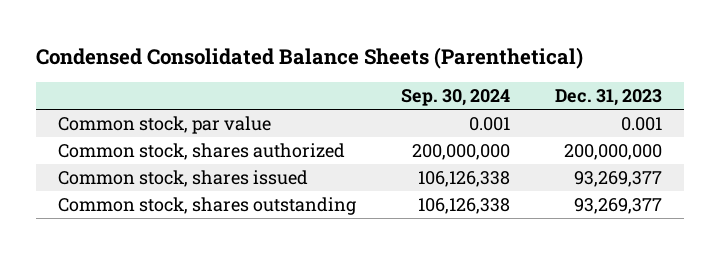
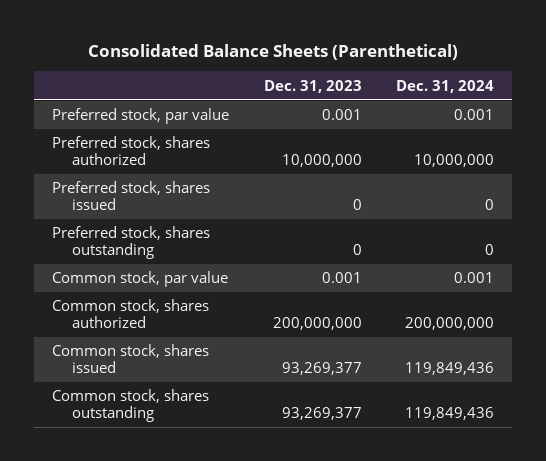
- Condensed Consolidated Balance Sheets (Parenthetical)
+ Consolidated Balance Sheets (Parenthetical)
- | Sep. 30, 2024 | Dec. 31, 2023
+ | Dec. 31, 2023 | Dec. 31, 2024
+ Preferred stock, par value | 0.001 | 0.001
+ Preferred stock, shares authorized | 10,000,000 | 10,000,000
+ Preferred stock, shares issued | 0 | 0
+ Preferred stock, shares outstanding | 0 | 0

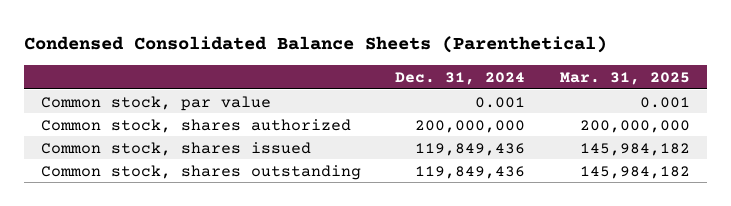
- Consolidated Balance Sheets (Parenthetical)
+ Condensed Consolidated Balance Sheets (Parenthetical)
- | Dec. 31, 2023 | Dec. 31, 2024
+ | Dec. 31, 2024 | Mar. 31, 2025
- Preferred stock, par value | 0.001 | 0.001
- Preferred stock, shares authorized | 10,000,000 | 10,000,000
- Preferred stock, shares issued | 0 | 0
- Preferred stock, shares outstanding | 0 | 0

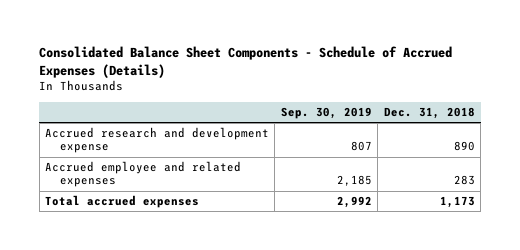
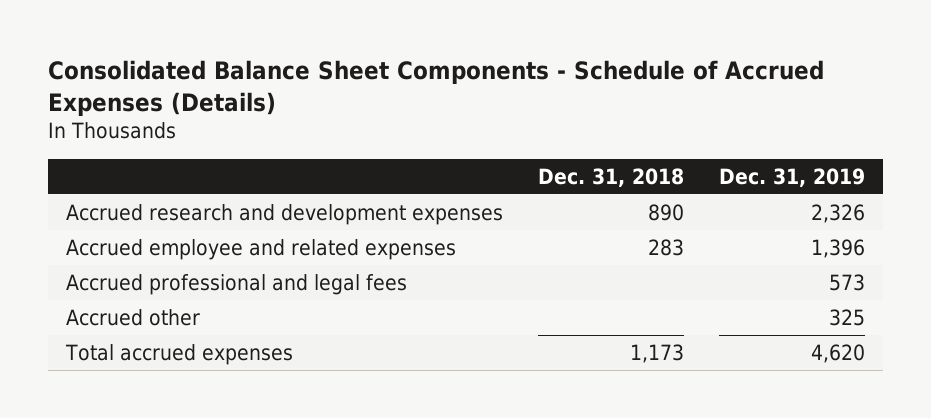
- | Sep. 30, 2019 | Dec. 31, 2018
+ | Dec. 31, 2018 | Dec. 31, 2019
- Accrued research and development expense | 807 | 890
+ Accrued research and development expenses | 890 | 2,326
+ Accrued professional and legal fees | | 573
+ Accrued other | | 325

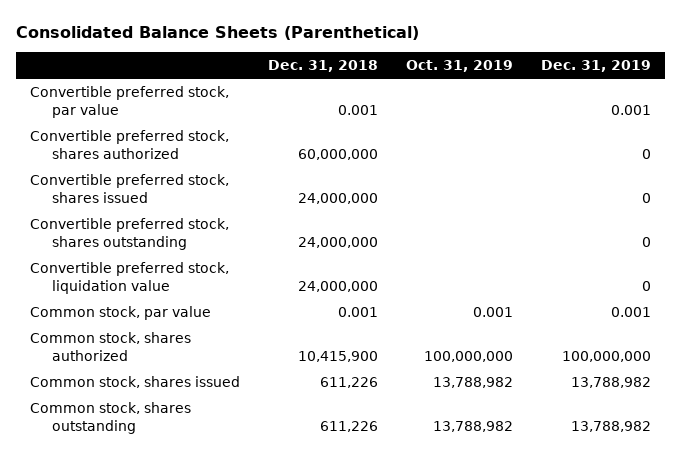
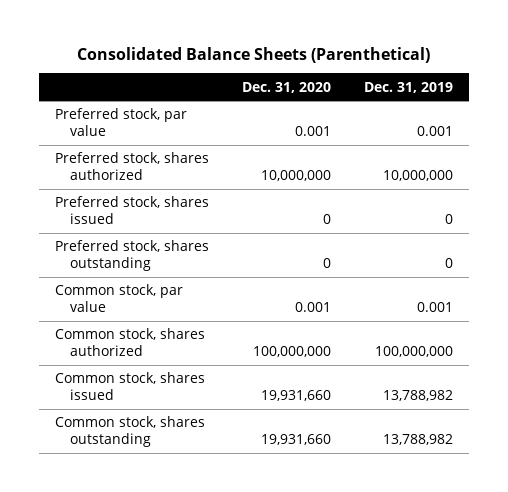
- | Dec. 31, 2018 | Oct. 31, 2019 | Dec. 31, 2019
+ | Dec. 31, 2020 | Dec. 31, 2019
- Convertible preferred stock, par value | 0.001 | | 0.001
- Convertible preferred stock, shares authorized | 60,000,000 | | 0
- Convertible preferred stock, shares issued | 24,000,000 | | 0
- Convertible preferred stock, shares outstanding | 24,000,000 | | 0
- Convertible preferred stock, liquidation value | 24,000,000 | | 0
+ Preferred stock, par value | 0.001 | 0.001
+ Preferred stock, shares authorized | 10,000,000 | 10,000,000
+ Preferred stock, shares issued | 0 | 0
+ Preferred stock, shares outstanding | 0 | 0

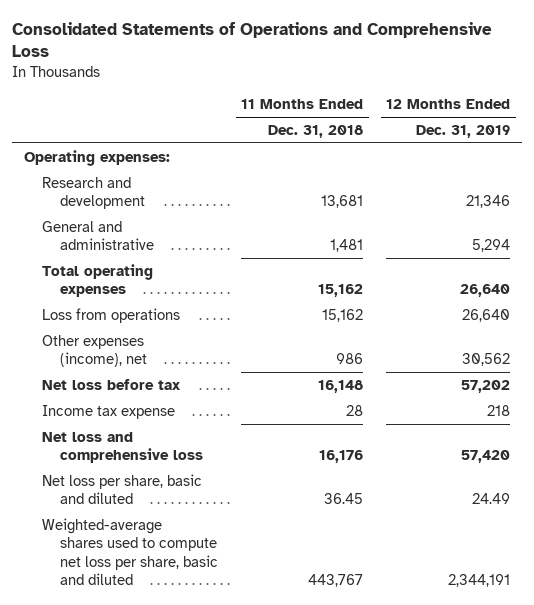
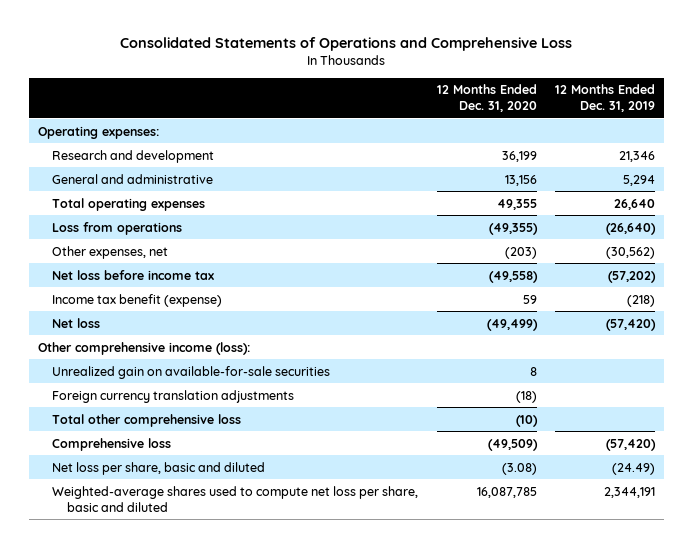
- | 11 Months Ended Dec. 31, 2018 | 12 Months Ended Dec. 31, 2019
+ | 12 Months Ended Dec. 31, 2020 | 12 Months Ended Dec. 31, 2019
- Loss from operations | 15,162 | 26,640
- Other expenses (income), net | 986 | 30,562
- Net loss before tax | 16,148 | 57,202
- Income tax expense | 28 | 218
- Net loss and comprehensive loss | 16,176 | 57,420
- Net loss per share, basic and diluted | 36.45 | 24.49
+ Loss from operations | (49,355) | (26,640)
+ Other expenses, net | (203) | (30,562)
+ Net loss before income tax | (49,558) | (57,202)
+ Income tax benefit (expense) | 59 | (218)
+ Net loss | (49,499) | (57,420)
+ Other comprehensive income (loss):
+ Unrealized gain on available-for-sale securities | 8 |
+ Foreign currency translation adjustments | (18) |
+ Total other comprehensive loss | (10) |
+ Comprehensive loss | (49,509) | (57,420)
+ Net loss per share, basic and diluted | (3.08) | (24.49)

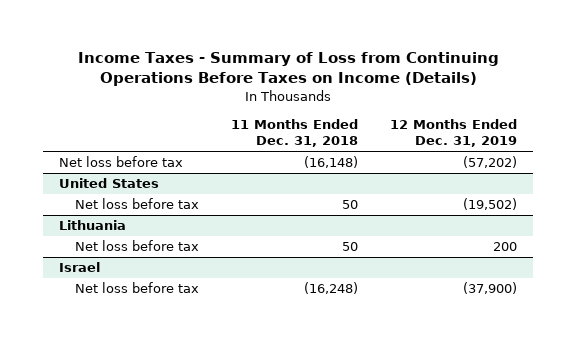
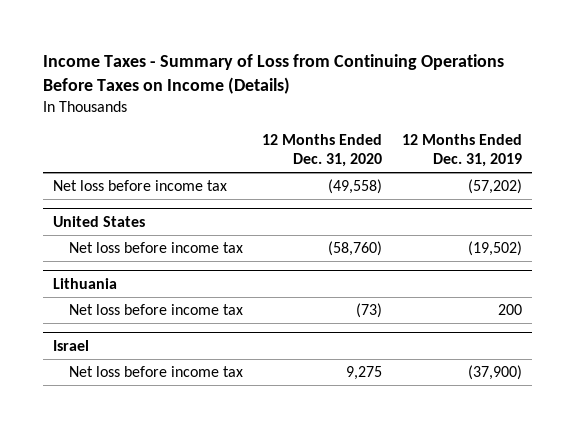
- | 11 Months Ended Dec. 31, 2018 | 12 Months Ended Dec. 31, 2019
+ | 12 Months Ended Dec. 31, 2020 | 12 Months Ended Dec. 31, 2019
- Net loss before tax | (16,148) | (57,202)
+ Net loss before income tax | (49,558) | (57,202)
@ United States
- Net loss before tax | 50 | (19,502)
+ Net loss before income tax | (58,760) | (19,502)
@ Lithuania
- Net loss before tax | 50 | 200
+ Net loss before income tax | (73) | 200
@ Israel
- Net loss before tax | (16,248) | (37,900)
+ Net loss before income tax | 9,275 | (37,900)

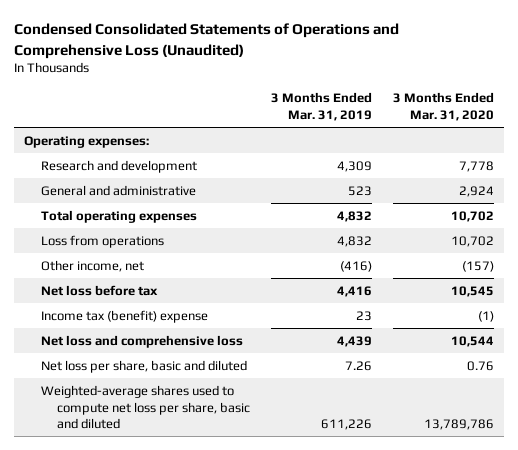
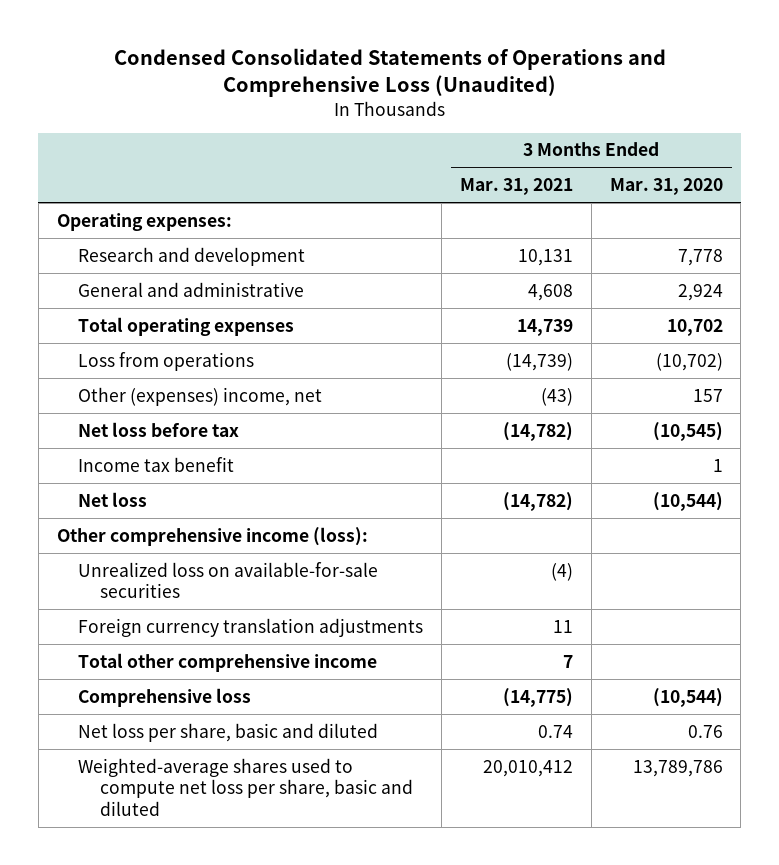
- | 3 Months Ended Mar. 31, 2019 | 3 Months Ended Mar. 31, 2020
+ | 3 Months Ended Mar. 31, 2021 | 3 Months Ended Mar. 31, 2020
- Loss from operations | 4,832 | 10,702
- Other income, net | (416) | (157)
- Net loss before tax | 4,416 | 10,545
- Income tax (benefit) expense | 23 | (1)
- Net loss and comprehensive loss | 4,439 | 10,544
+ Loss from operations | (14,739) | (10,702)
+ Other (expenses) income, net | (43) | 157
+ Net loss before tax | (14,782) | (10,545)
+ Income tax benefit | | 1
+ Net loss | (14,782) | (10,544)
+ Other comprehensive income (loss):
+ Unrealized loss on available-for-sale securities | (4) |
+ Foreign currency translation adjustments | 11 |
+ Total other comprehensive income | 7 |
+ Comprehensive loss | (14,775) | (10,544)

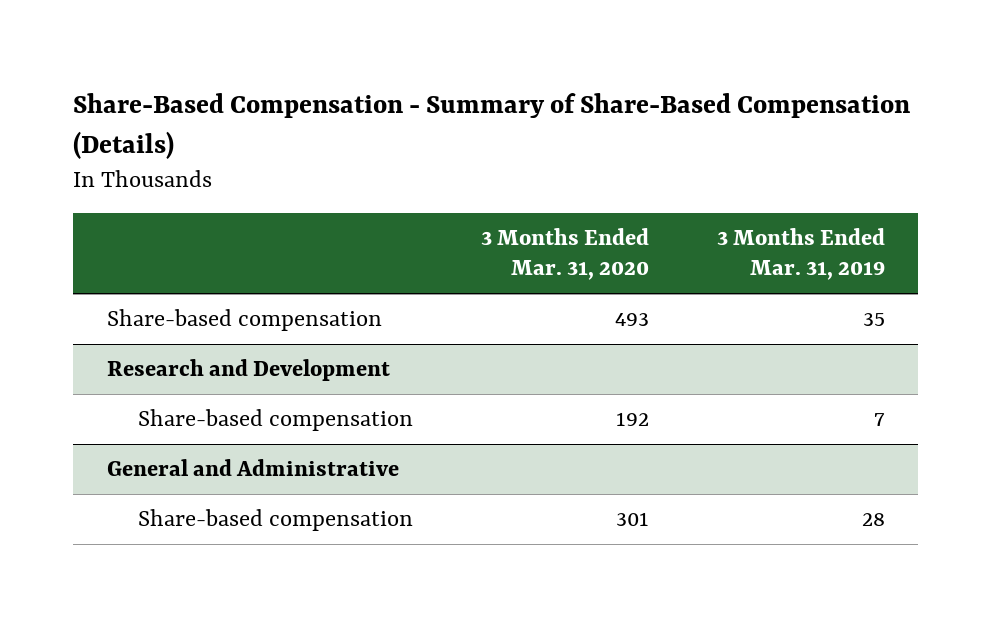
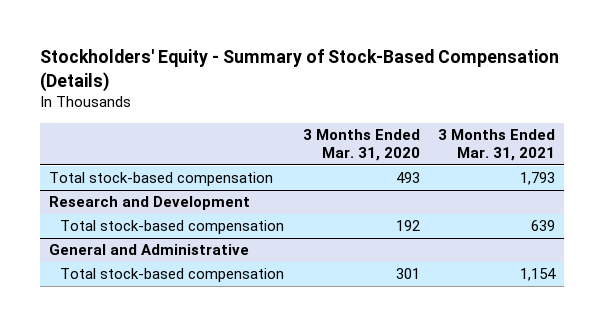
- Share-Based Compensation - Summary of Share-Based Compensation (Details)
+ Stockholders' Equity - Summary of Stock-Based Compensation (Details)
- | 3 Months Ended Mar. 31, 2020 | 3 Months Ended Mar. 31, 2019
+ | 3 Months Ended Mar. 31, 2020 | 3 Months Ended Mar. 31, 2021
- Share-based compensation | 493 | 35
+ Total stock-based compensation | 493 | 1,793
@ Research and Development
- Share-based compensation | 192 | 7
+ Total stock-based compensation | 192 | 639
@ General and Administrative
- Share-based compensation | 301 | 28
+ Total stock-based compensation | 301 | 1,154

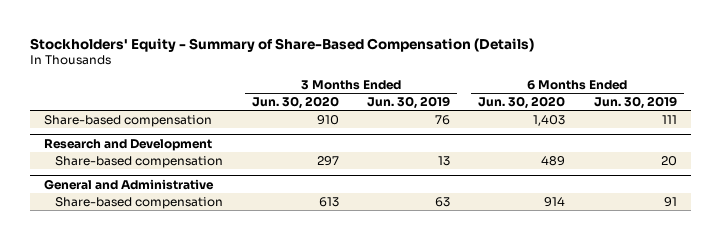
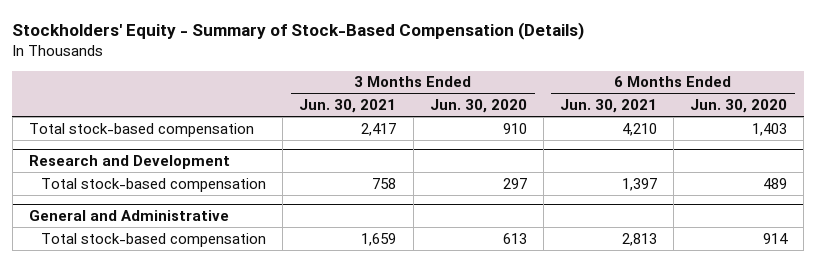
- Stockholders' Equity - Summary of Share-Based Compensation (Details)
+ Stockholders' Equity - Summary of Stock-Based Compensation (Details)
- | 3 Months Ended Jun. 30, 2020 | 3 Months Ended Jun. 30, 2019 | 6 Months Ended Jun. 30, 2020 | 6 Months Ended Jun. 30, 2019
+ | 3 Months Ended Jun. 30, 2021 | 3 Months Ended Jun. 30, 2020 | 6 Months Ended Jun. 30, 2021 | 6 Months Ended Jun. 30, 2020
- Share-based compensation | 910 | 76 | 1,403 | 111
+ Total stock-based compensation | 2,417 | 910 | 4,210 | 1,403
@ Research and Development
- Share-based compensation | 297 | 13 | 489 | 20
+ Total stock-based compensation | 758 | 297 | 1,397 | 489
@ General and Administrative
- Share-based compensation | 613 | 63 | 914 | 91
+ Total stock-based compensation | 1,659 | 613 | 2,813 | 914

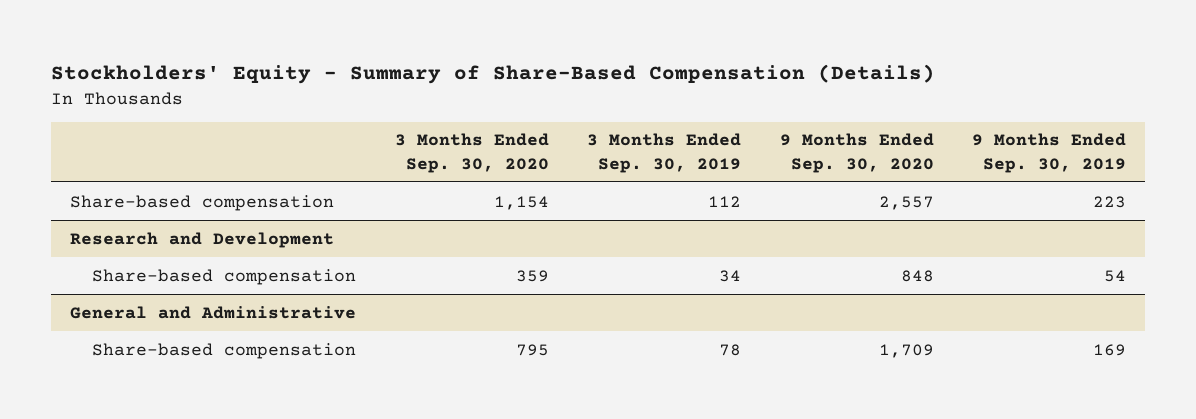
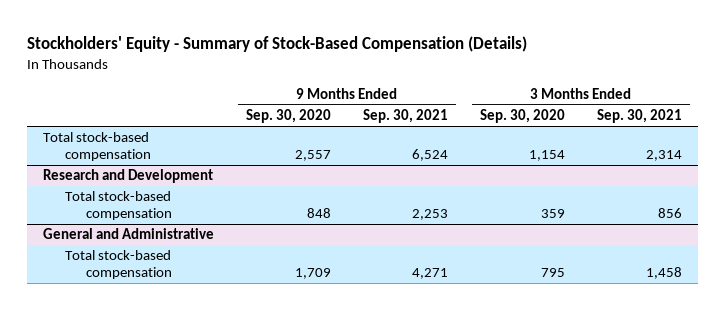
- Stockholders' Equity - Summary of Share-Based Compensation (Details)
+ Stockholders' Equity - Summary of Stock-Based Compensation (Details)
- | 3 Months Ended Sep. 30, 2020 | 3 Months Ended Sep. 30, 2019 | 9 Months Ended Sep. 30, 2020 | 9 Months Ended Sep. 30, 2019
+ | 9 Months Ended Sep. 30, 2020 | 9 Months Ended Sep. 30, 2021 | 3 Months Ended Sep. 30, 2020 | 3 Months Ended Sep. 30, 2021
- Share-based compensation | 1,154 | 112 | 2,557 | 223
+ Total stock-based compensation | 2,557 | 6,524 | 1,154 | 2,314
@ Research and Development
- Share-based compensation | 359 | 34 | 848 | 54
+ Total stock-based compensation | 848 | 2,253 | 359 | 856
@ General and Administrative
- Share-based compensation | 795 | 78 | 1,709 | 169
+ Total stock-based compensation | 1,709 | 4,271 | 795 | 1,458

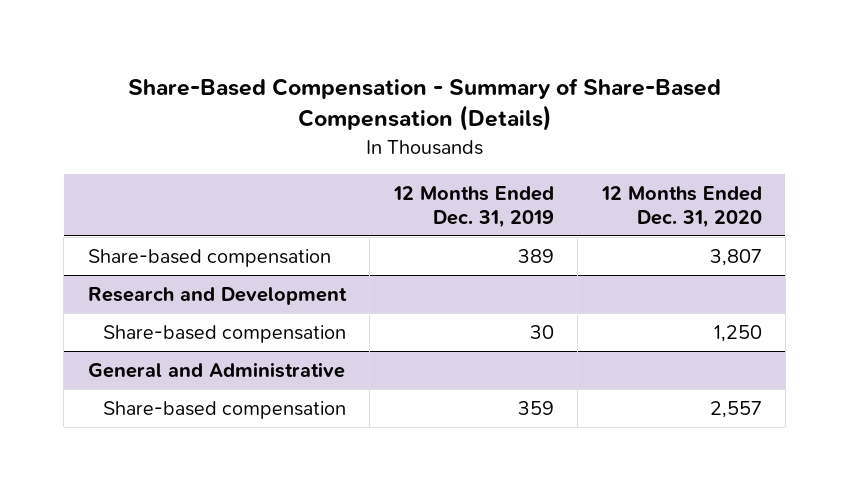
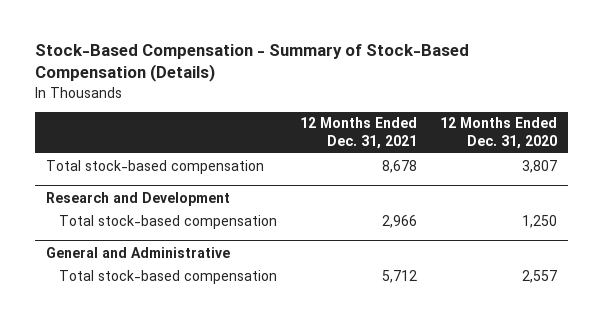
- Share-Based Compensation - Summary of Share-Based Compensation (Details)
+ Stock-Based Compensation - Summary of Stock-Based Compensation (Details)
- | 12 Months Ended Dec. 31, 2019 | 12 Months Ended Dec. 31, 2020
+ | 12 Months Ended Dec. 31, 2021 | 12 Months Ended Dec. 31, 2020
- Share-based compensation | 389 | 3,807
+ Total stock-based compensation | 8,678 | 3,807
@ Research and Development
- Share-based compensation | 30 | 1,250
+ Total stock-based compensation | 2,966 | 1,250
@ General and Administrative
- Share-based compensation | 359 | 2,557
+ Total stock-based compensation | 5,712 | 2,557

